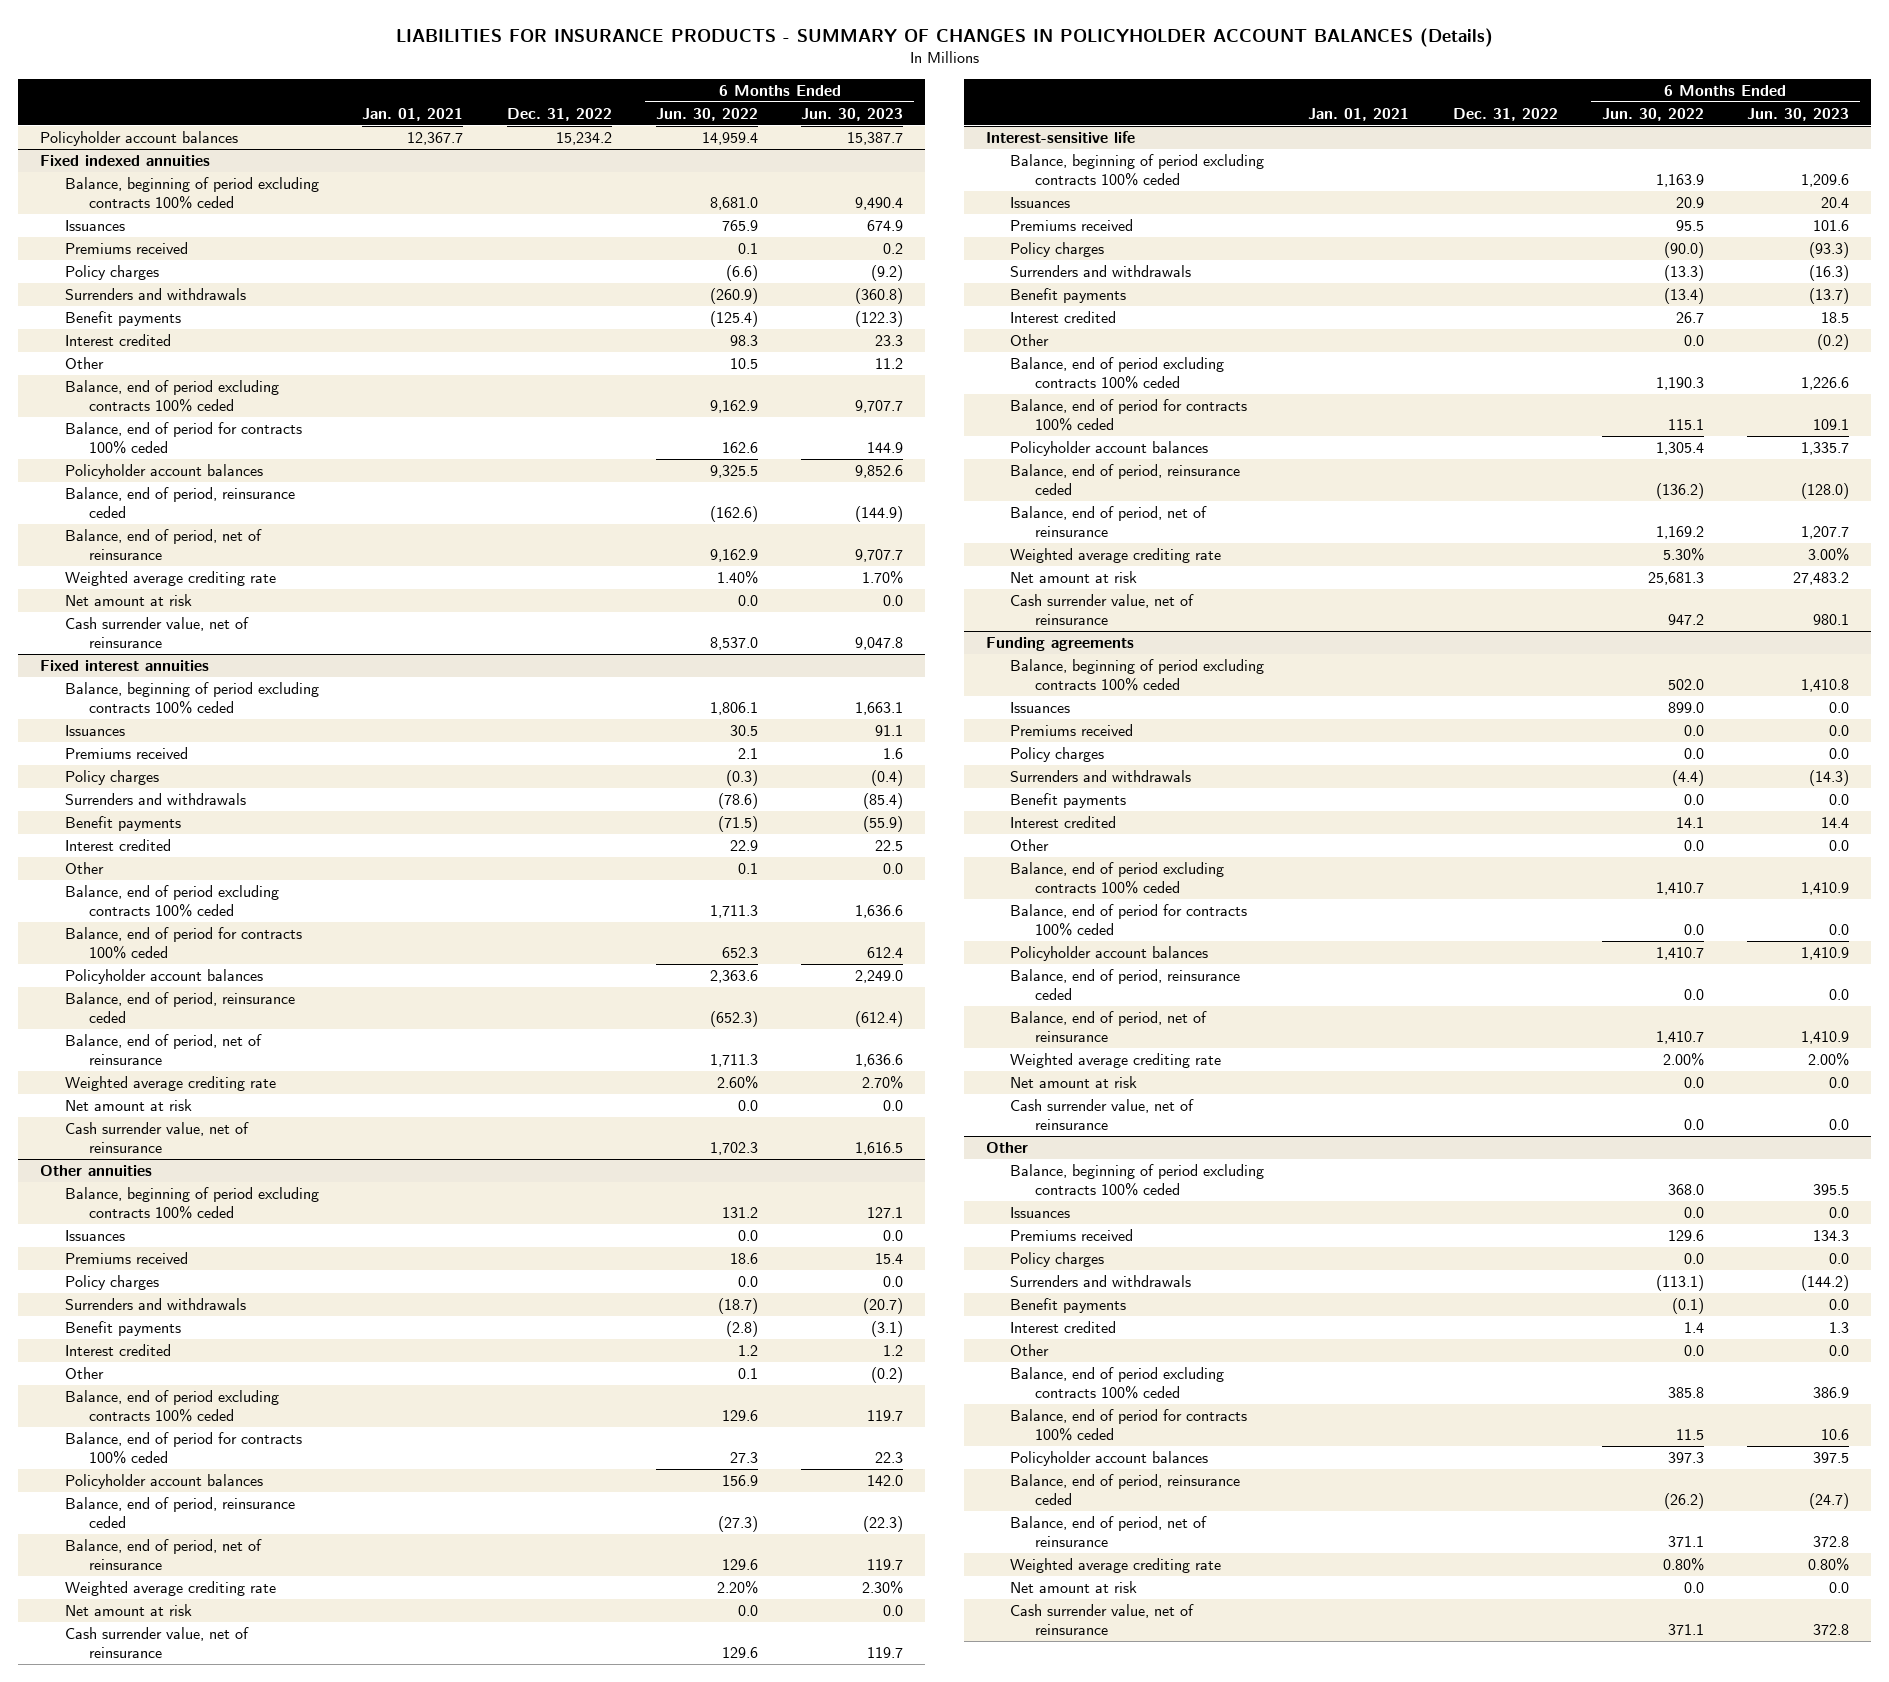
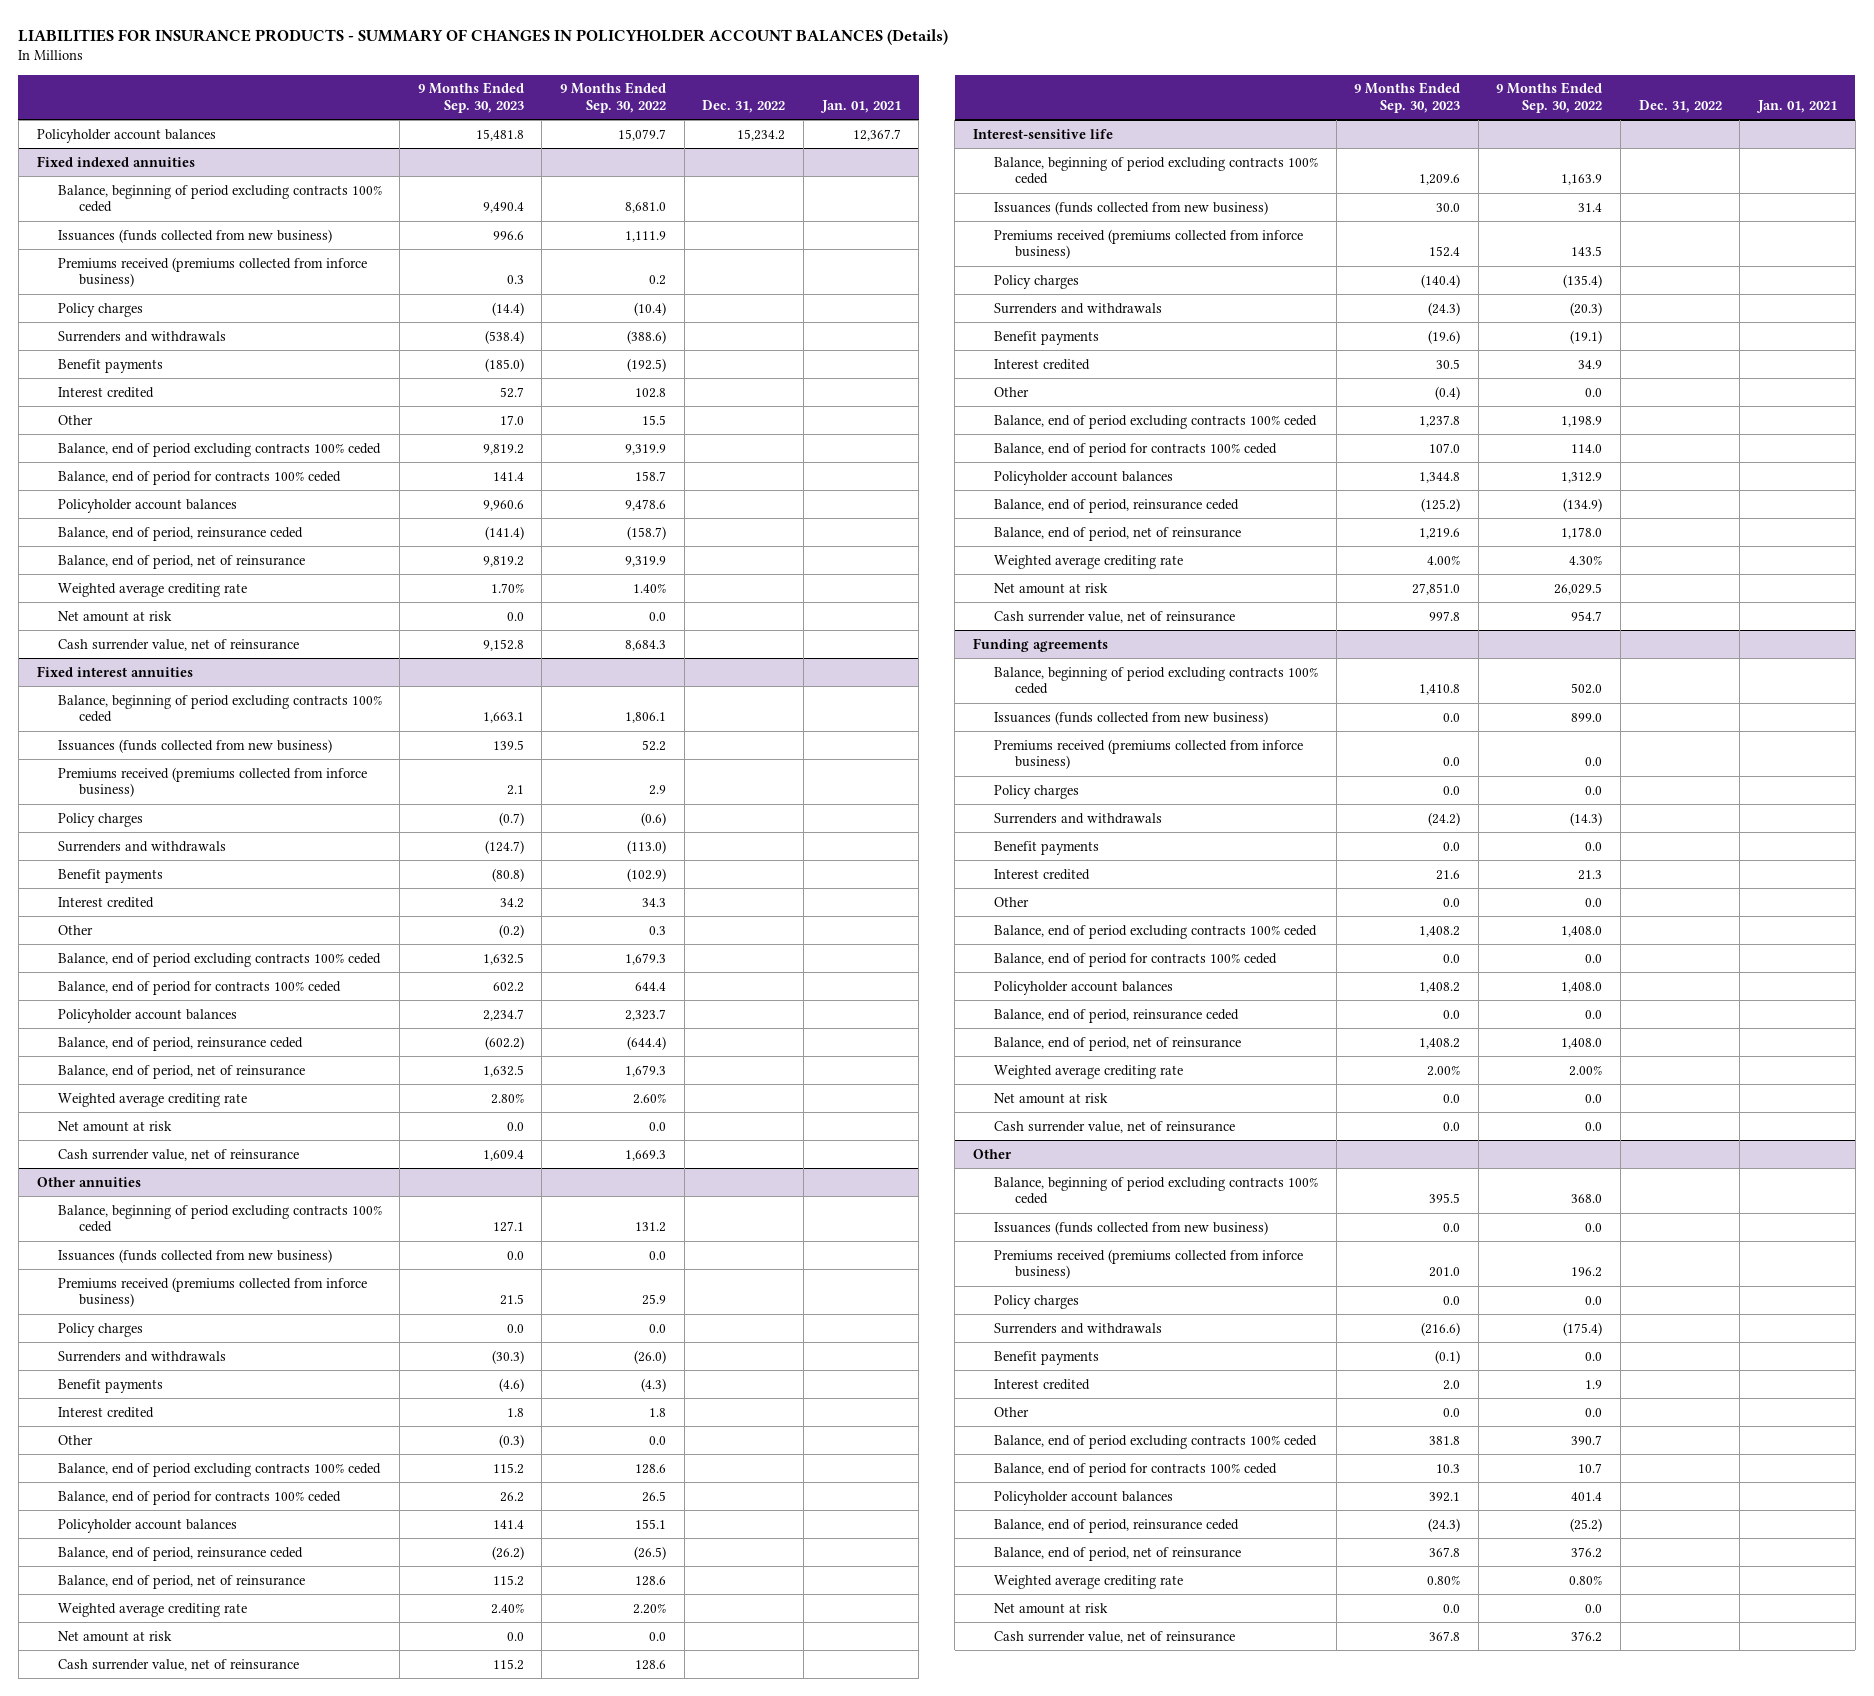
- | Jan. 01, 2021 | Dec. 31, 2022 | 6 Months Ended Jun. 30, 2022 | 6 Months Ended Jun. 30, 2023
+ | 9 Months Ended Sep. 30, 2023 | 9 Months Ended Sep. 30, 2022 | Dec. 31, 2022 | Jan. 01, 2021
@ Fixed indexed annuities
- Issuances | | | 765.9 | 674.9
- Premiums received | | | 0.1 | 0.2
+ Issuances (funds collected from new business) | 996.6 | 1,111.9 | |
+ Premiums received (premiums collected from inforce business) | 0.3 | 0.2 | |
@ Fixed interest annuities
- Issuances | | | 30.5 | 91.1
- Premiums received | | | 2.1 | 1.6
+ Issuances (funds collected from new business) | 139.5 | 52.2 | |
+ Premiums received (premiums collected from inforce business) | 2.1 | 2.9 | |
@ Other annuities
- Issuances | | | 0.0 | 0.0
- Premiums received | | | 18.6 | 15.4
+ Issuances (funds collected from new business) | 0.0 | 0.0 | |
+ Premiums received (premiums collected from inforce business) | 21.5 | 25.9 | |
@ Interest-sensitive life
- Issuances | | | 20.9 | 20.4
- Premiums received | | | 95.5 | 101.6
+ Issuances (funds collected from new business) | 30.0 | 31.4 | |
+ Premiums received (premiums collected from inforce business) | 152.4 | 143.5 | |
@ Funding agreements
- Issuances | | | 899.0 | 0.0
- Premiums received | | | 0.0 | 0.0
+ Issuances (funds collected from new business) | 0.0 | 899.0 | |
+ Premiums received (premiums collected from inforce business) | 0.0 | 0.0 | |
@ Other
- Issuances | | | 0.0 | 0.0
- Premiums received | | | 129.6 | 134.3
+ Issuances (funds collected from new business) | 0.0 | 0.0 | |
+ Premiums received (premiums collected from inforce business) | 201.0 | 196.2 | |

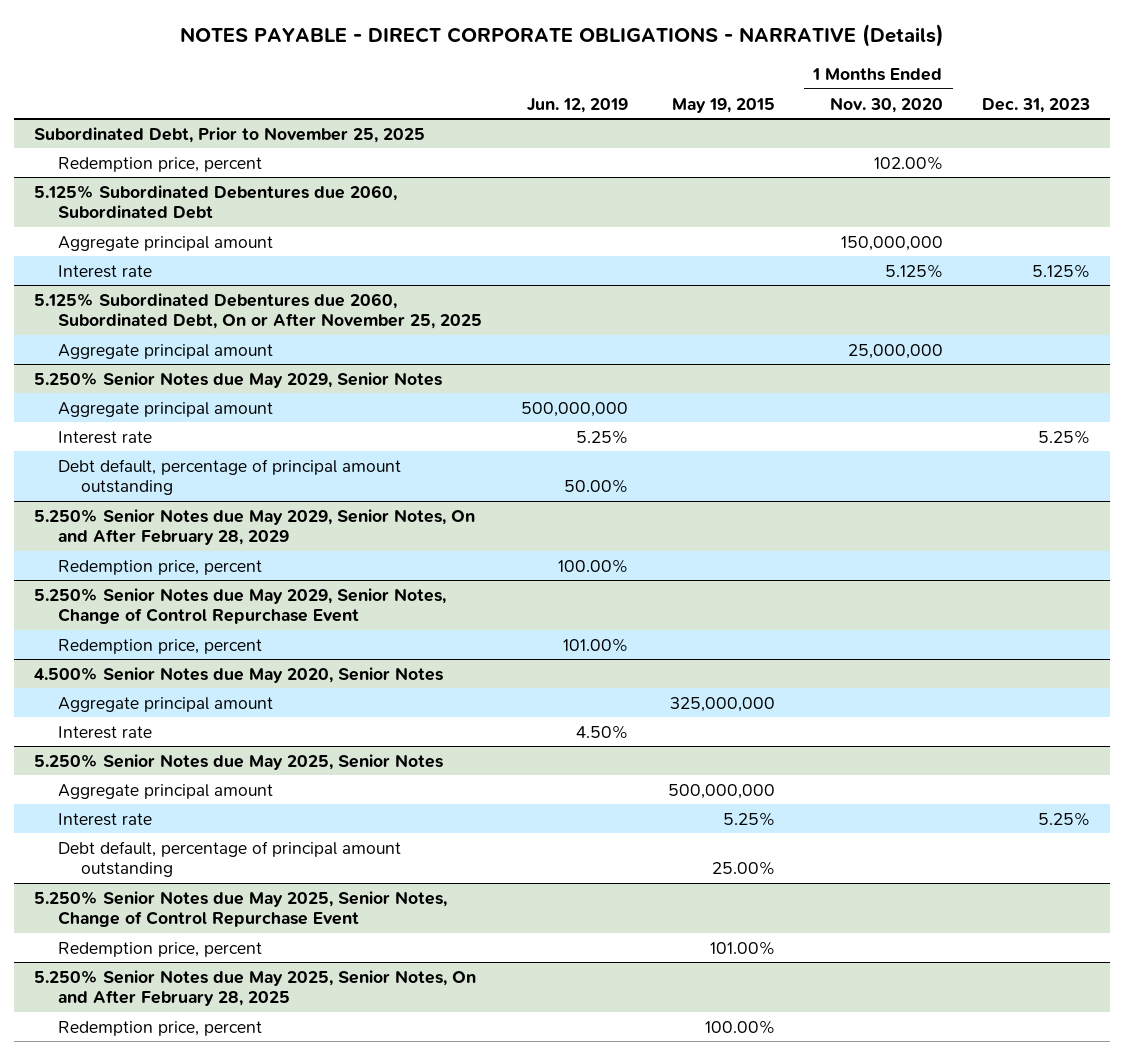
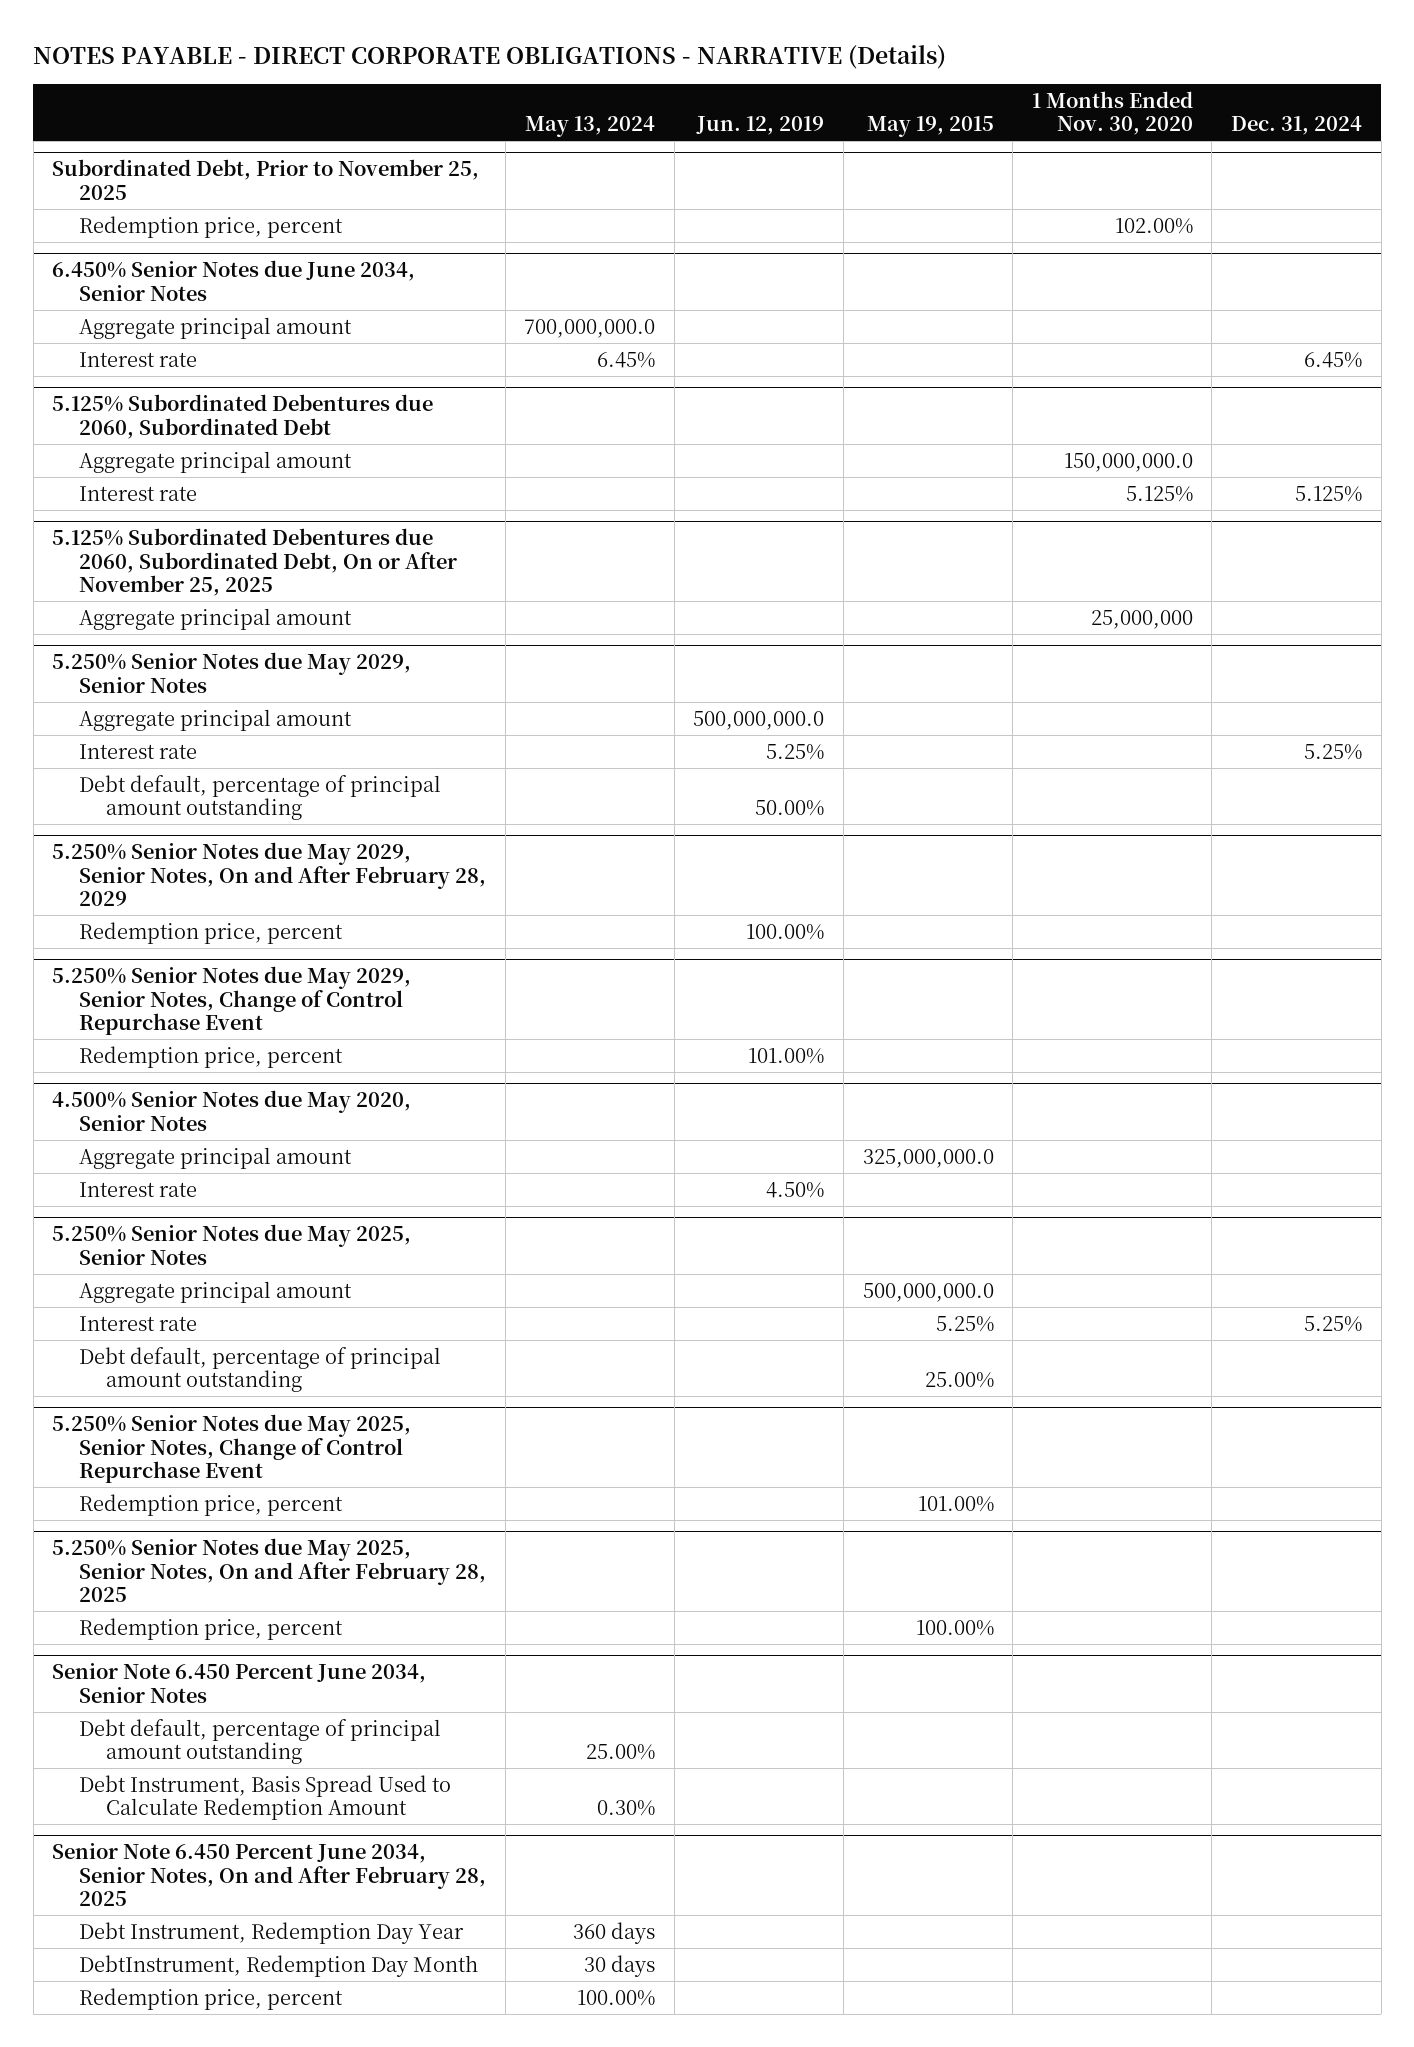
- | Jun. 12, 2019 | May 19, 2015 | 1 Months Ended Nov. 30, 2020 | Dec. 31, 2023
+ | May 13, 2024 | Jun. 12, 2019 | May 19, 2015 | 1 Months Ended Nov. 30, 2020 | Dec. 31, 2024
+ 6.450% Senior Notes due June 2034, Senior Notes
+ Aggregate principal amount | 700,000,000.0 | | | |
+ Interest rate | 6.45% | | | | 6.45%
@ 5.125% Subordinated Debentures due 2060, Subordinated Debt
- Aggregate principal amount | | | 150,000,000 |
+ Aggregate principal amount | | | | 150,000,000.0 |
@ 5.250% Senior Notes due May 2029, Senior Notes
- Aggregate principal amount | 500,000,000 | | |
+ Aggregate principal amount | | 500,000,000.0 | | |
@ 4.500% Senior Notes due May 2020, Senior Notes
- Aggregate principal amount | | 325,000,000 | |
+ Aggregate principal amount | | | 325,000,000.0 | |
@ 5.250% Senior Notes due May 2025, Senior Notes
- Aggregate principal amount | | 500,000,000 | |
+ Aggregate principal amount | | | 500,000,000.0 | |
+ Senior Note 6.450 Percent June 2034, Senior Notes
+ Debt default, percentage of principal amount outstanding | 25.00% | | | |
+ Debt Instrument, Basis Spread Used to Calculate Redemption Amount | 0.30% | | | |
+ Senior Note 6.450 Percent June 2034, Senior Notes, On and After February 28, 2025
+ Debt Instrument, Redemption Day Year | 360 days | | | |
+ DebtInstrument, Redemption Day Month | 30 days | | | |
+ Redemption price, percent | 100.00% | | | |

